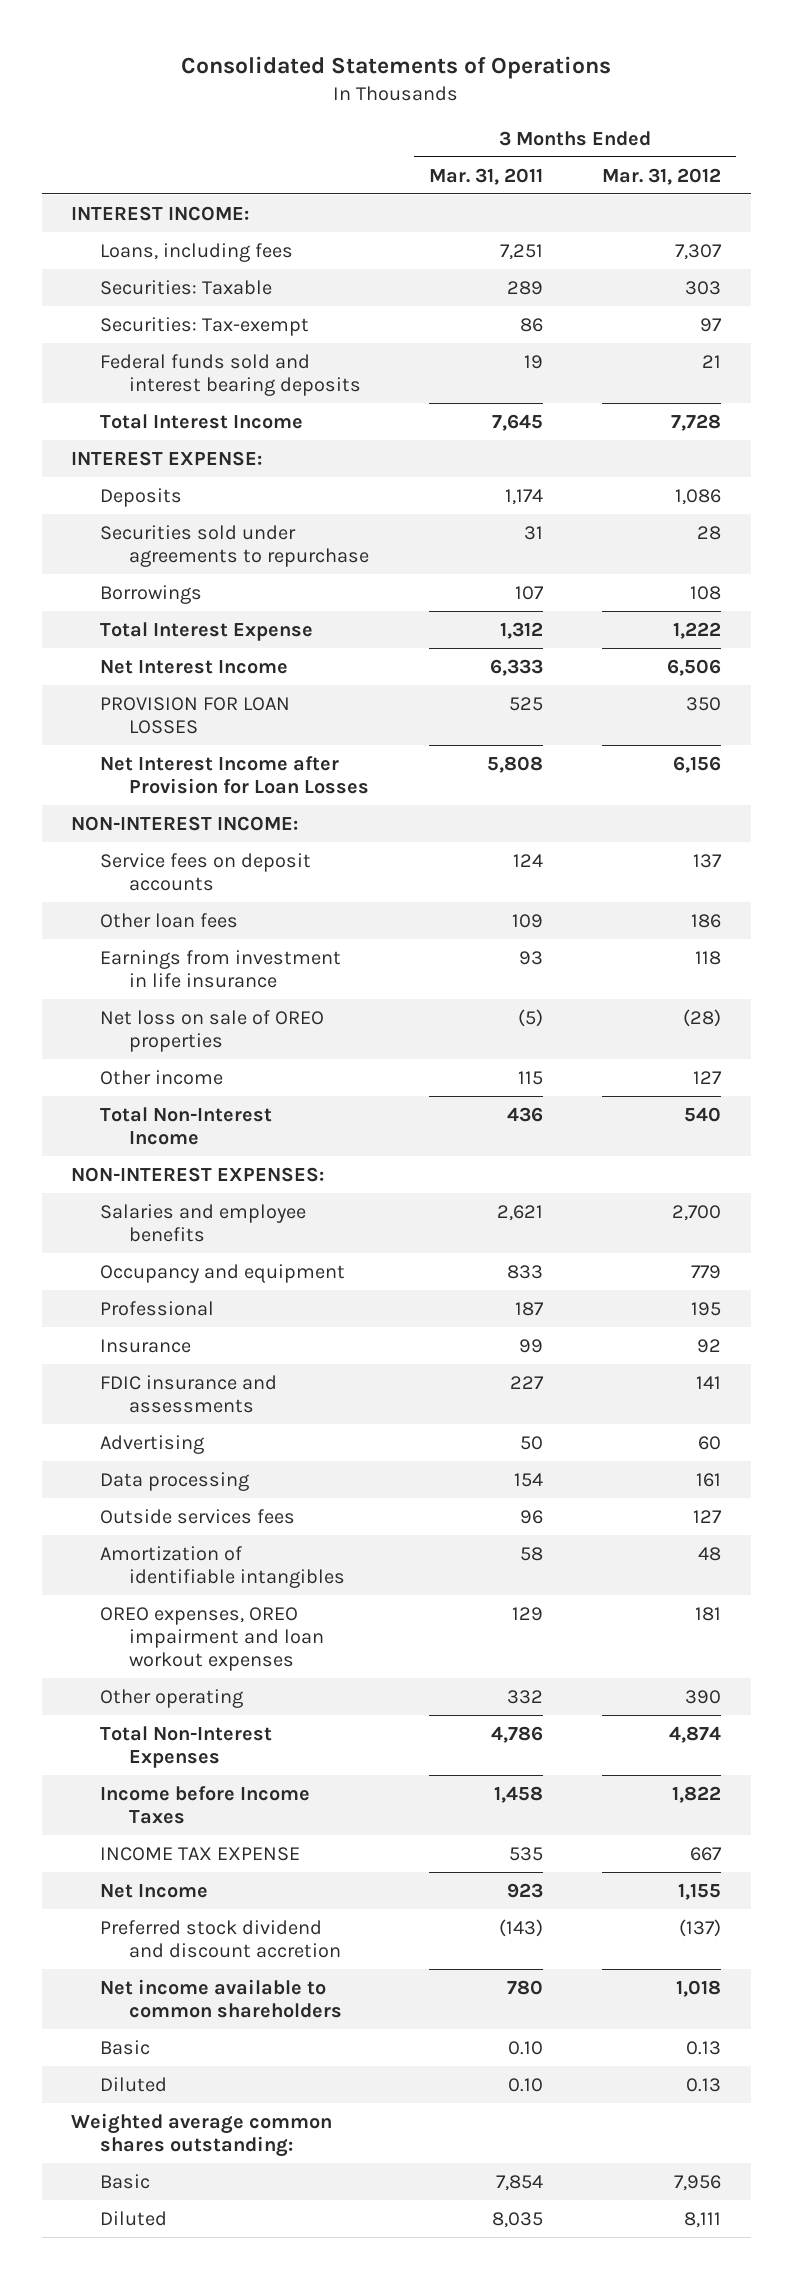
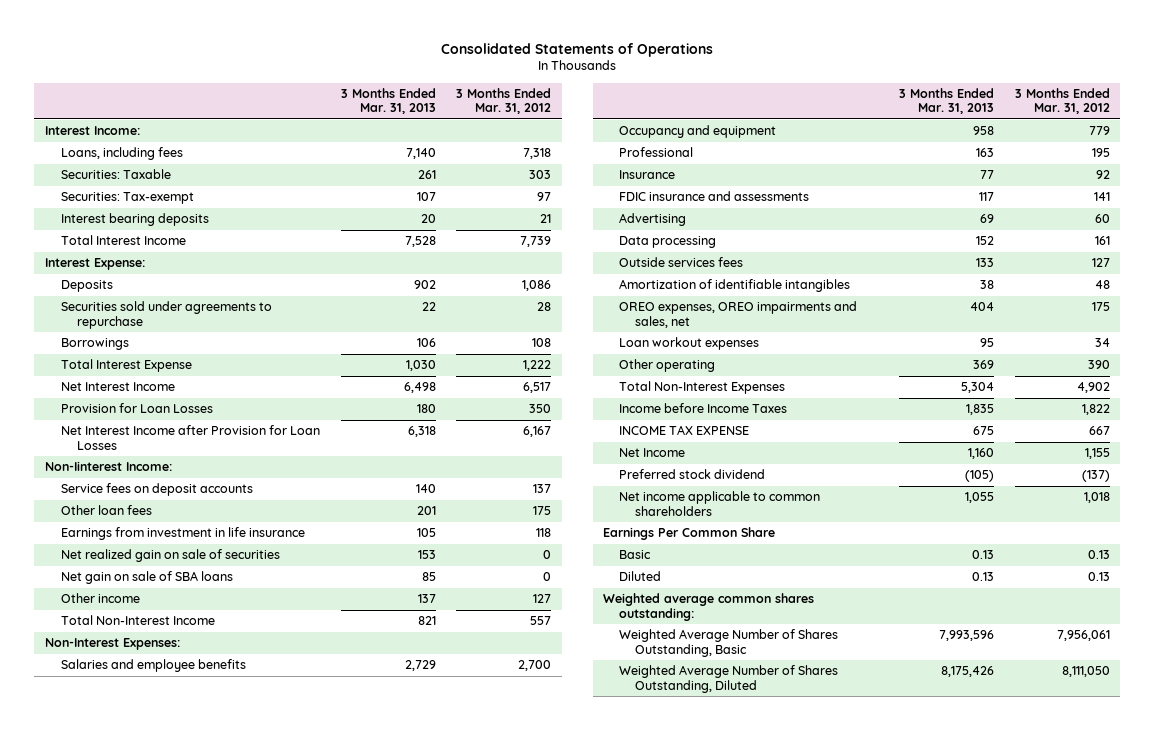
- | 3 Months Ended Mar. 31, 2011 | 3 Months Ended Mar. 31, 2012
+ | 3 Months Ended Mar. 31, 2013 | 3 Months Ended Mar. 31, 2012
- INTEREST INCOME:
- Loans, including fees | 7,251 | 7,307
+ Interest Income:
+ Loans, including fees | 7,140 | 7,318
- Federal funds sold and interest bearing deposits | 19 | 21
- Total Interest Income | 7,645 | 7,728
- INTEREST EXPENSE:
+ Interest bearing deposits | 20 | 21
+ Total Interest Income | 7,528 | 7,739
+ Interest Expense:
- Net Interest Income | 6,333 | 6,506
- PROVISION FOR LOAN LOSSES | 525 | 350
- Net Interest Income after Provision for Loan Losses | 5,808 | 6,156
- NON-INTEREST INCOME:
+ Net Interest Income | 6,498 | 6,517
+ Provision for Loan Losses | 180 | 350
+ Net Interest Income after Provision for Loan Losses | 6,318 | 6,167
+ Non-Iinterest Income:
- Other loan fees | 109 | 186
+ Other loan fees | 201 | 175
- Net loss on sale of OREO properties | (5) | (28)
+ Net realized gain on sale of securities | 153 | 0
+ Net gain on sale of SBA loans | 85 | 0
- Total Non-Interest Income | 436 | 540
- NON-INTEREST EXPENSES:
+ Total Non-Interest Income | 821 | 557
+ Non-Interest Expenses:
- OREO expenses, OREO impairment and loan workout expenses | 129 | 181
+ OREO expenses, OREO impairments and sales, net | 404 | 175
+ Loan workout expenses | 95 | 34
- Total Non-Interest Expenses | 4,786 | 4,874
+ Total Non-Interest Expenses | 5,304 | 4,902
- Preferred stock dividend and discount accretion | (143) | (137)
- Net income available to common shareholders | 780 | 1,018
+ Preferred stock dividend | (105) | (137)
+ Net income applicable to common shareholders | 1,055 | 1,018
+ Earnings Per Common Share
- Basic | 7,854 | 7,956
- Diluted | 8,035 | 8,111
+ Weighted Average Number of Shares Outstanding, Basic | 7,993,596 | 7,956,061
+ Weighted Average Number of Shares Outstanding, Diluted | 8,175,426 | 8,111,050

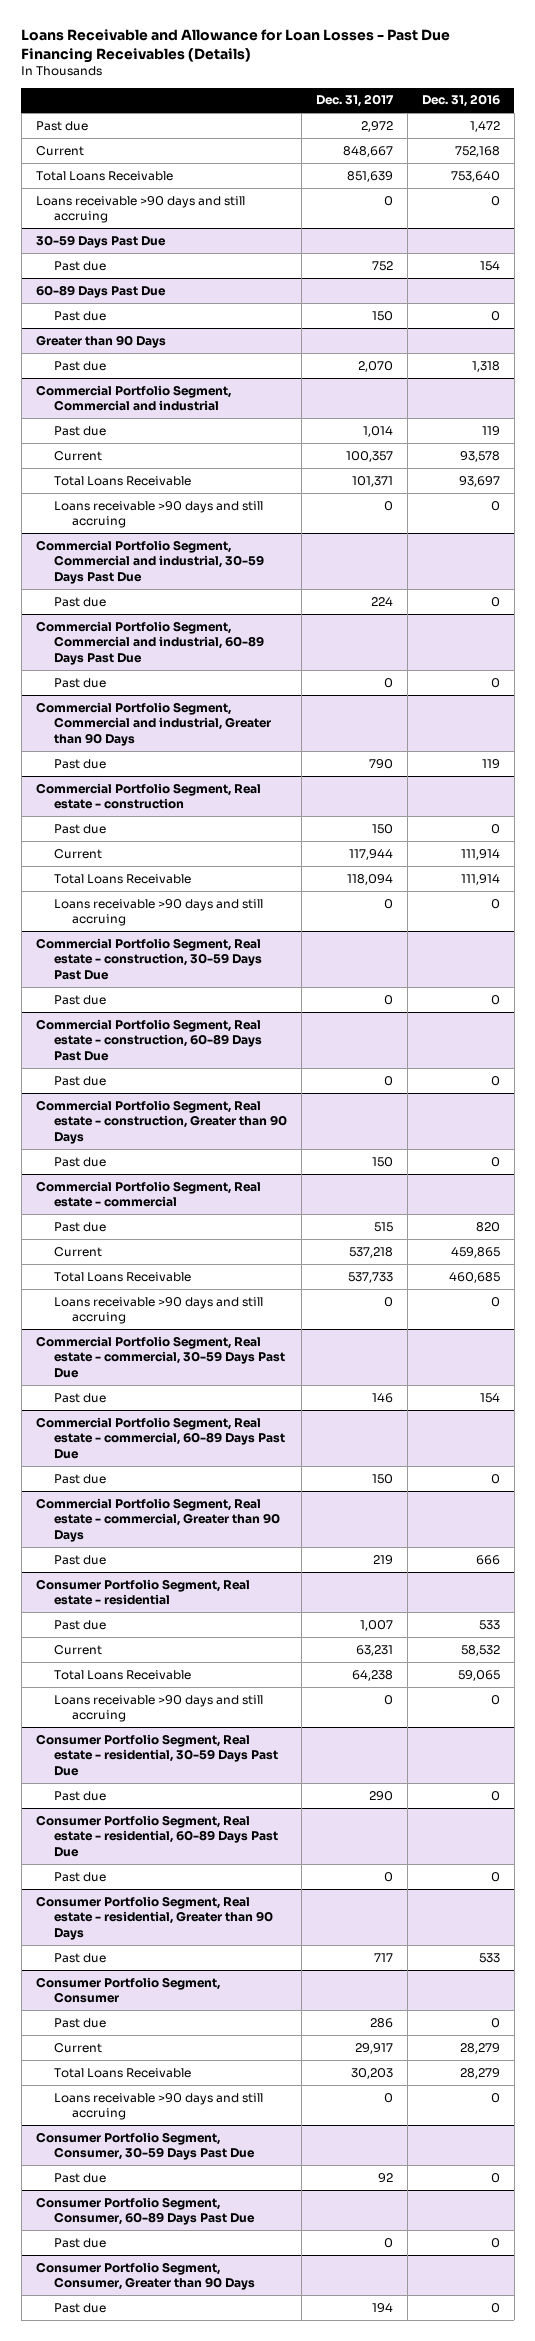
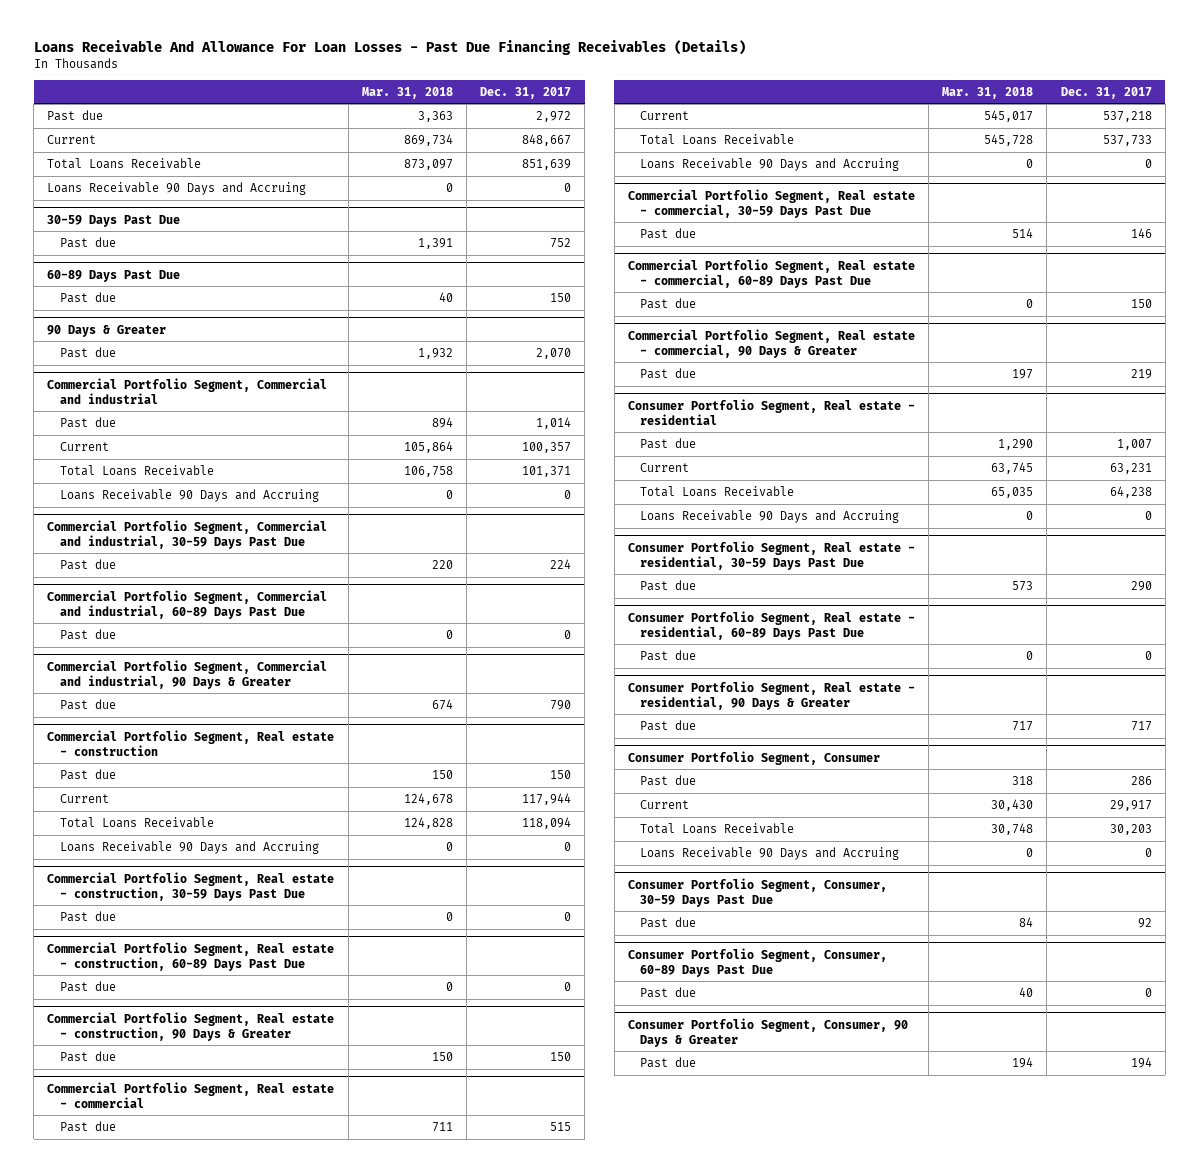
- Loans Receivable and Allowance for Loan Losses - Past Due Financing Receivables (Details)
+ Loans Receivable And Allowance For Loan Losses - Past Due Financing Receivables (Details)
- | Dec. 31, 2017 | Dec. 31, 2016
+ | Mar. 31, 2018 | Dec. 31, 2017
- Loans receivable >90 days and still accruing | 0 | 0
+ Loans Receivable 90 Days and Accruing | 0 | 0
- Greater than 90 Days
+ 90 Days & Greater
@ Commercial Portfolio Segment, Commercial and industrial
- Loans receivable >90 days and still accruing | 0 | 0
+ Loans Receivable 90 Days and Accruing | 0 | 0
- Commercial Portfolio Segment, Commercial and industrial, Greater than 90 Days
+ Commercial Portfolio Segment, Commercial and industrial, 90 Days & Greater
@ Commercial Portfolio Segment, Real estate - construction
- Loans receivable >90 days and still accruing | 0 | 0
+ Loans Receivable 90 Days and Accruing | 0 | 0
- Commercial Portfolio Segment, Real estate - construction, Greater than 90 Days
+ Commercial Portfolio Segment, Real estate - construction, 90 Days & Greater
@ Commercial Portfolio Segment, Real estate - commercial
- Loans receivable >90 days and still accruing | 0 | 0
+ Loans Receivable 90 Days and Accruing | 0 | 0
- Commercial Portfolio Segment, Real estate - commercial, Greater than 90 Days
+ Commercial Portfolio Segment, Real estate - commercial, 90 Days & Greater
@ Consumer Portfolio Segment, Real estate - residential
- Loans receivable >90 days and still accruing | 0 | 0
+ Loans Receivable 90 Days and Accruing | 0 | 0
- Consumer Portfolio Segment, Real estate - residential, Greater than 90 Days
+ Consumer Portfolio Segment, Real estate - residential, 90 Days & Greater
@ Consumer Portfolio Segment, Consumer
- Loans receivable >90 days and still accruing | 0 | 0
+ Loans Receivable 90 Days and Accruing | 0 | 0
- Consumer Portfolio Segment, Consumer, Greater than 90 Days
+ Consumer Portfolio Segment, Consumer, 90 Days & Greater

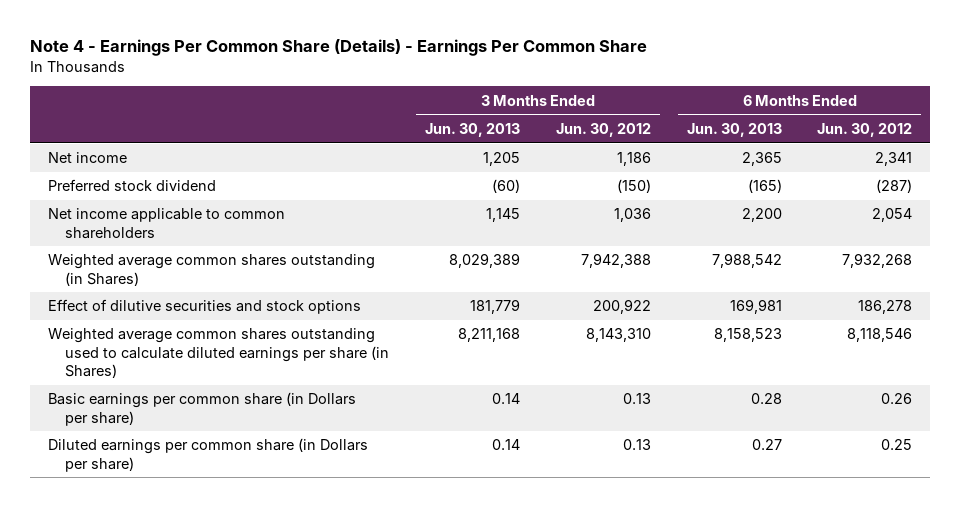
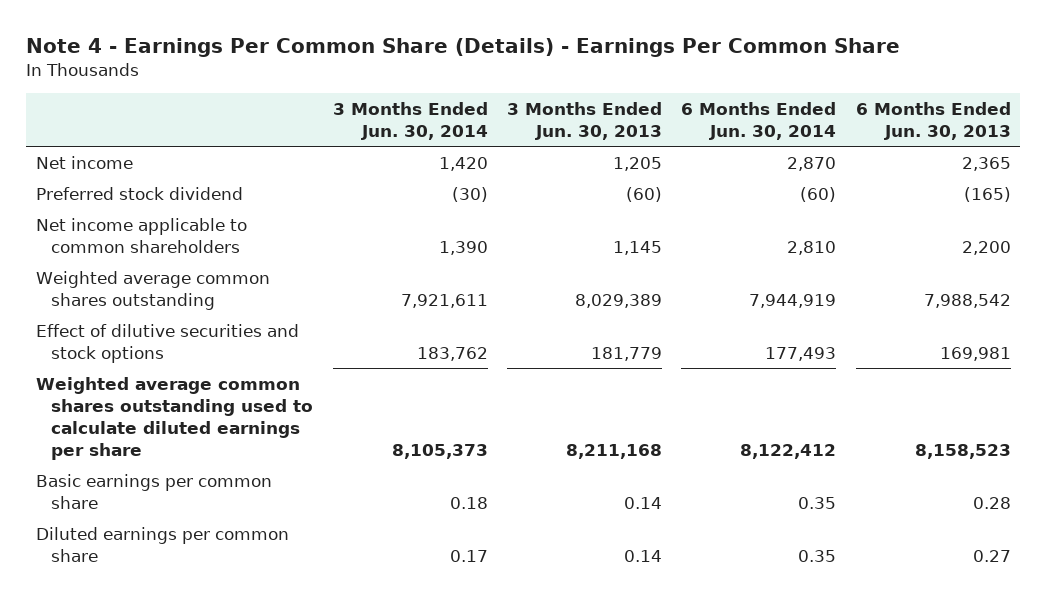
- | 3 Months Ended Jun. 30, 2013 | 3 Months Ended Jun. 30, 2012 | 6 Months Ended Jun. 30, 2013 | 6 Months Ended Jun. 30, 2012
+ | 3 Months Ended Jun. 30, 2014 | 3 Months Ended Jun. 30, 2013 | 6 Months Ended Jun. 30, 2014 | 6 Months Ended Jun. 30, 2013
- Weighted average common shares outstanding (in Shares) | 8,029,389 | 7,942,388 | 7,988,542 | 7,932,268
+ Weighted average common shares outstanding | 7,921,611 | 8,029,389 | 7,944,919 | 7,988,542
- Weighted average common shares outstanding used to calculate diluted earnings per share (in Shares) | 8,211,168 | 8,143,310 | 8,158,523 | 8,118,546
- Basic earnings per common share (in Dollars per share) | 0.14 | 0.13 | 0.28 | 0.26
- Diluted earnings per common share (in Dollars per share) | 0.14 | 0.13 | 0.27 | 0.25
+ Weighted average common shares outstanding used to calculate diluted earnings per share | 8,105,373 | 8,211,168 | 8,122,412 | 8,158,523
+ Basic earnings per common share | 0.18 | 0.14 | 0.35 | 0.28
+ Diluted earnings per common share | 0.17 | 0.14 | 0.35 | 0.27

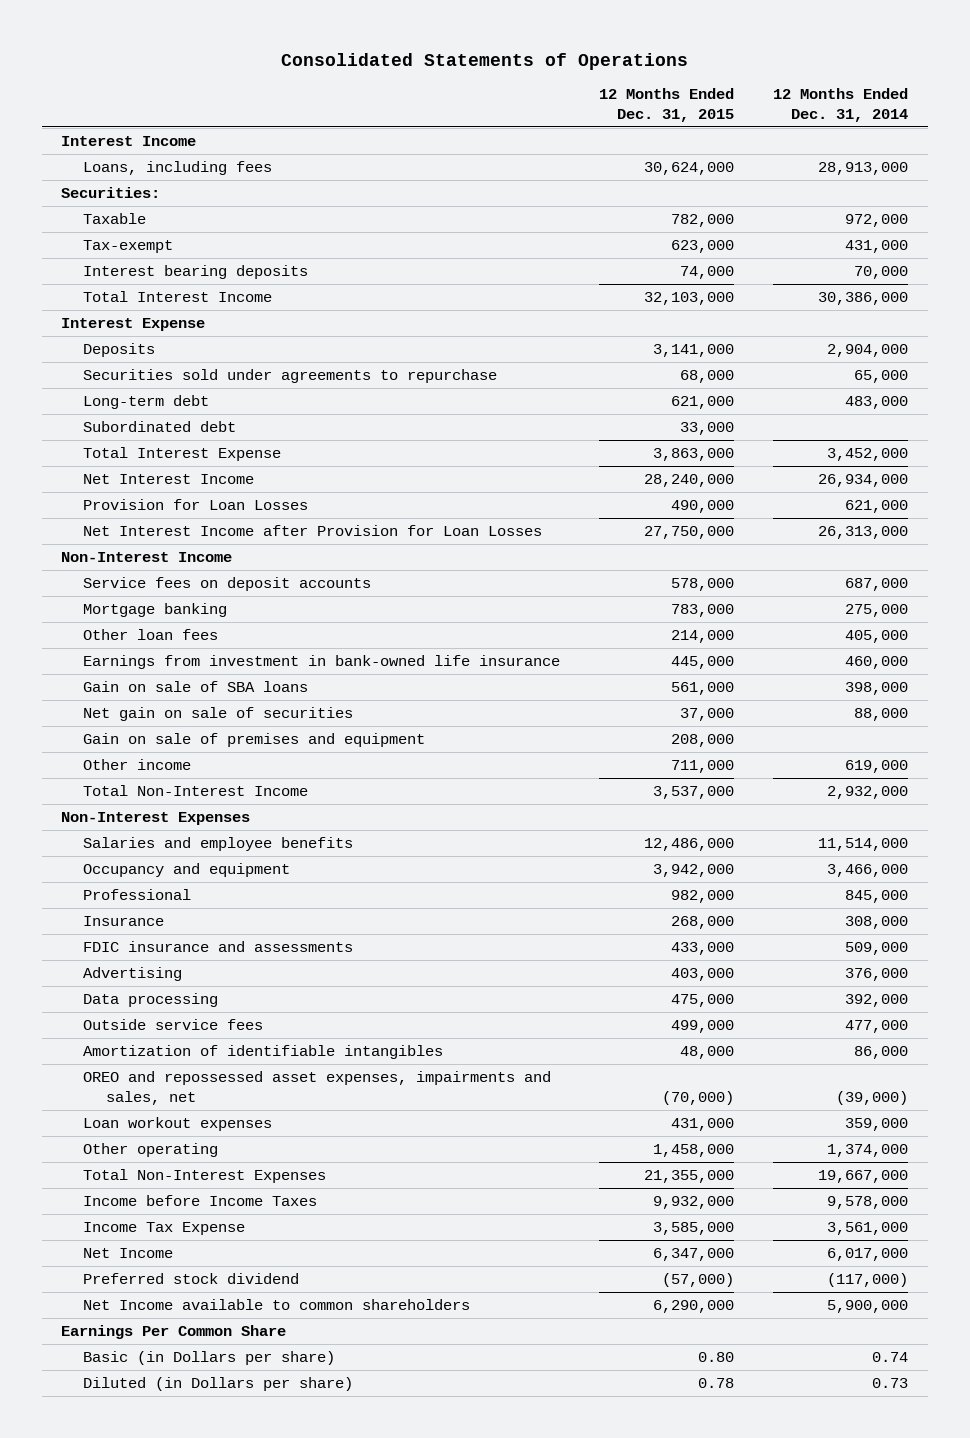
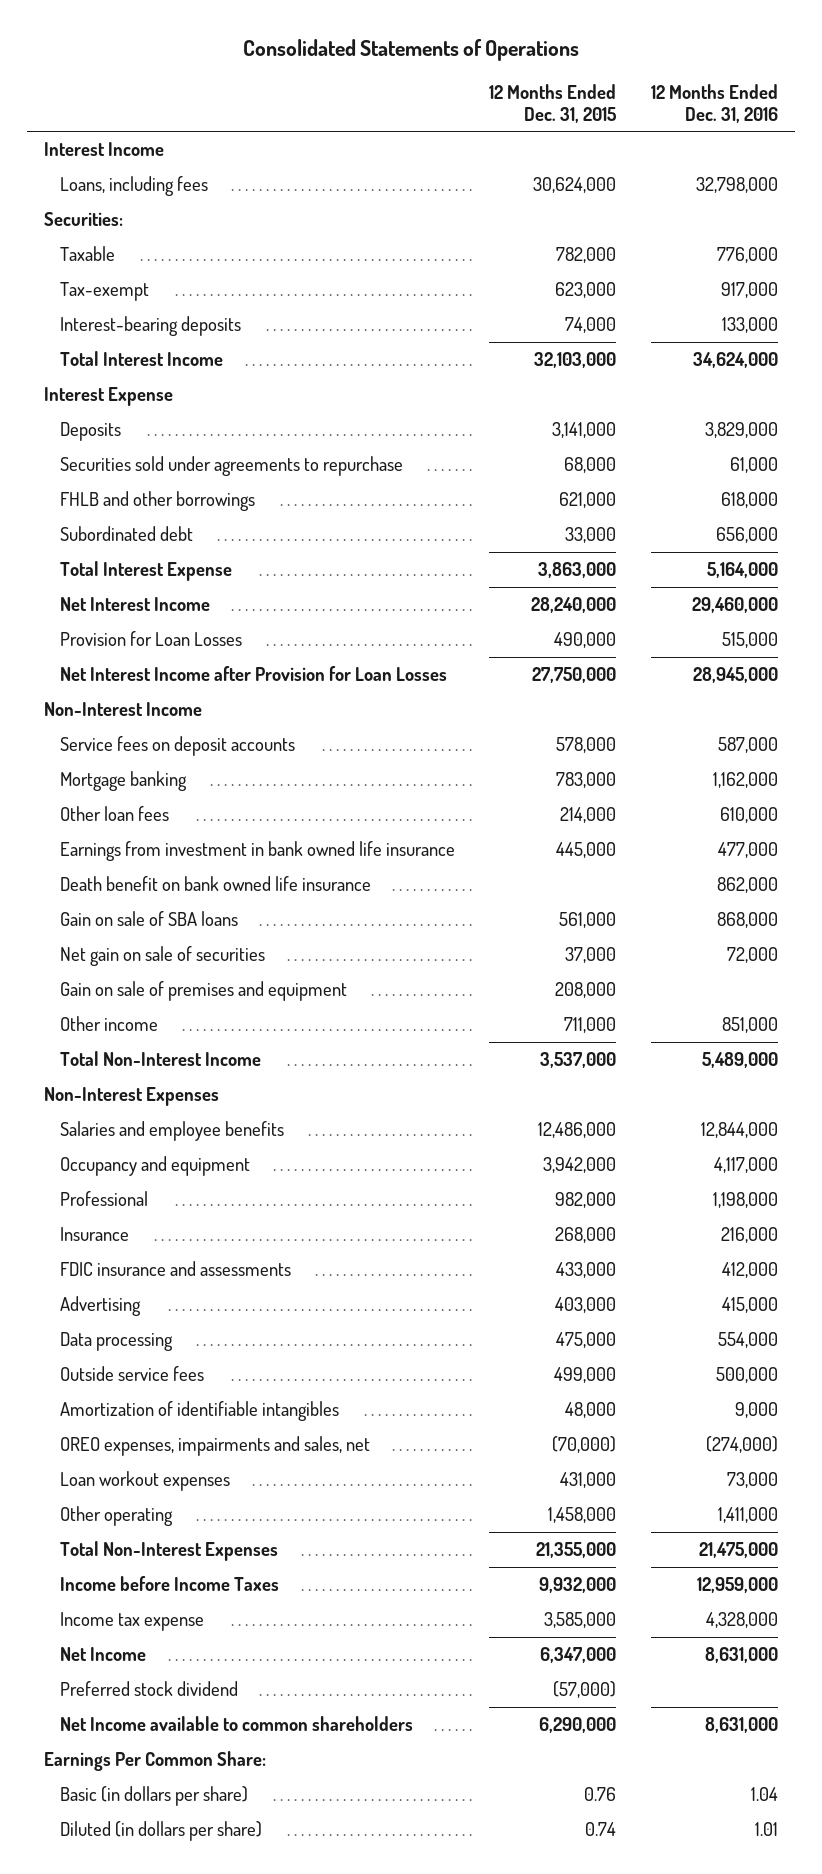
- | 12 Months Ended Dec. 31, 2015 | 12 Months Ended Dec. 31, 2014
+ | 12 Months Ended Dec. 31, 2015 | 12 Months Ended Dec. 31, 2016
- Interest bearing deposits | 74,000 | 70,000
+ Interest-bearing deposits | 74,000 | 133,000
- Long-term debt | 621,000 | 483,000
+ FHLB and other borrowings | 621,000 | 618,000
- Earnings from investment in bank-owned life insurance | 445,000 | 460,000
+ Earnings from investment in bank owned life insurance | 445,000 | 477,000
+ Death benefit on bank owned life insurance | | 862,000
- OREO and repossessed asset expenses, impairments and sales, net | (70,000) | (39,000)
+ OREO expenses, impairments and sales, net | (70,000) | (274,000)
- Income Tax Expense | 3,585,000 | 3,561,000
+ Income tax expense | 3,585,000 | 4,328,000
- Earnings Per Common Share
- Basic (in Dollars per share) | 0.80 | 0.74
- Diluted (in Dollars per share) | 0.78 | 0.73
+ Earnings Per Common Share:
+ Basic (in dollars per share) | 0.76 | 1.04
+ Diluted (in dollars per share) | 0.74 | 1.01

